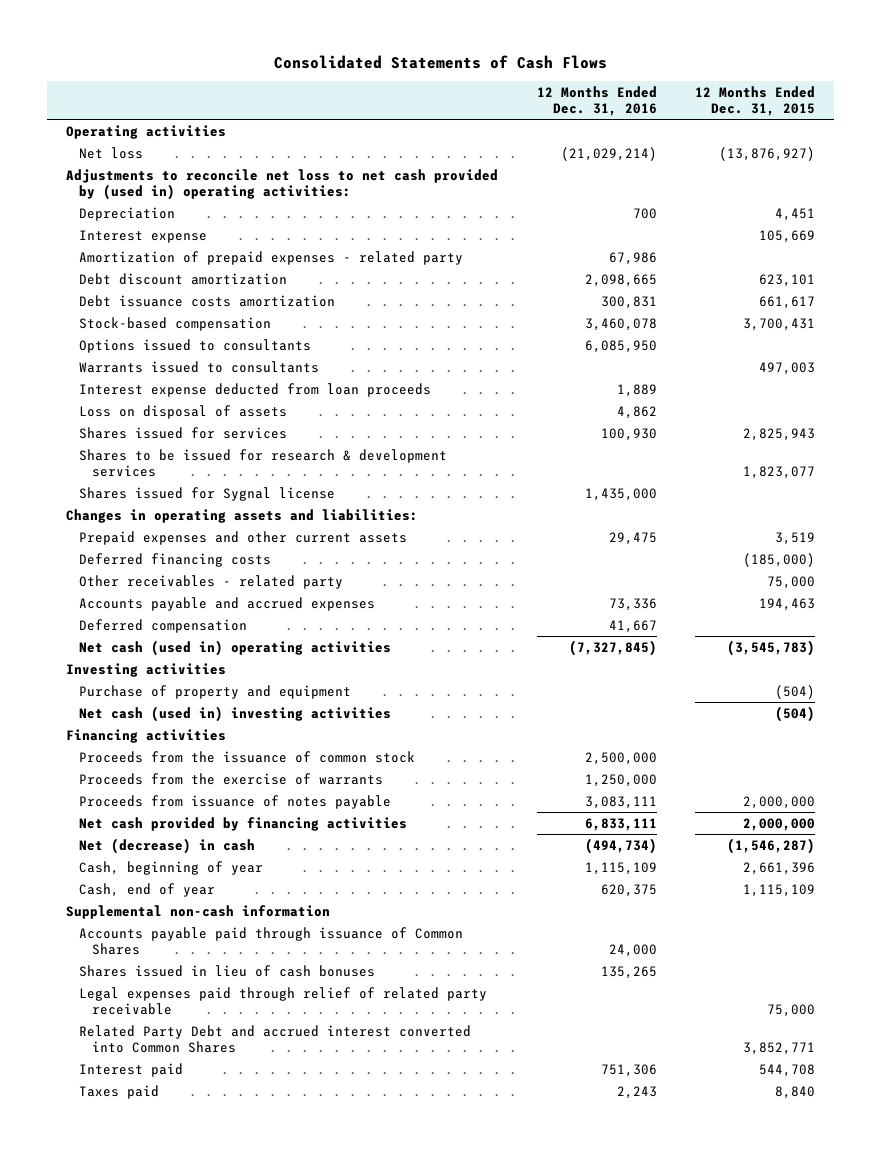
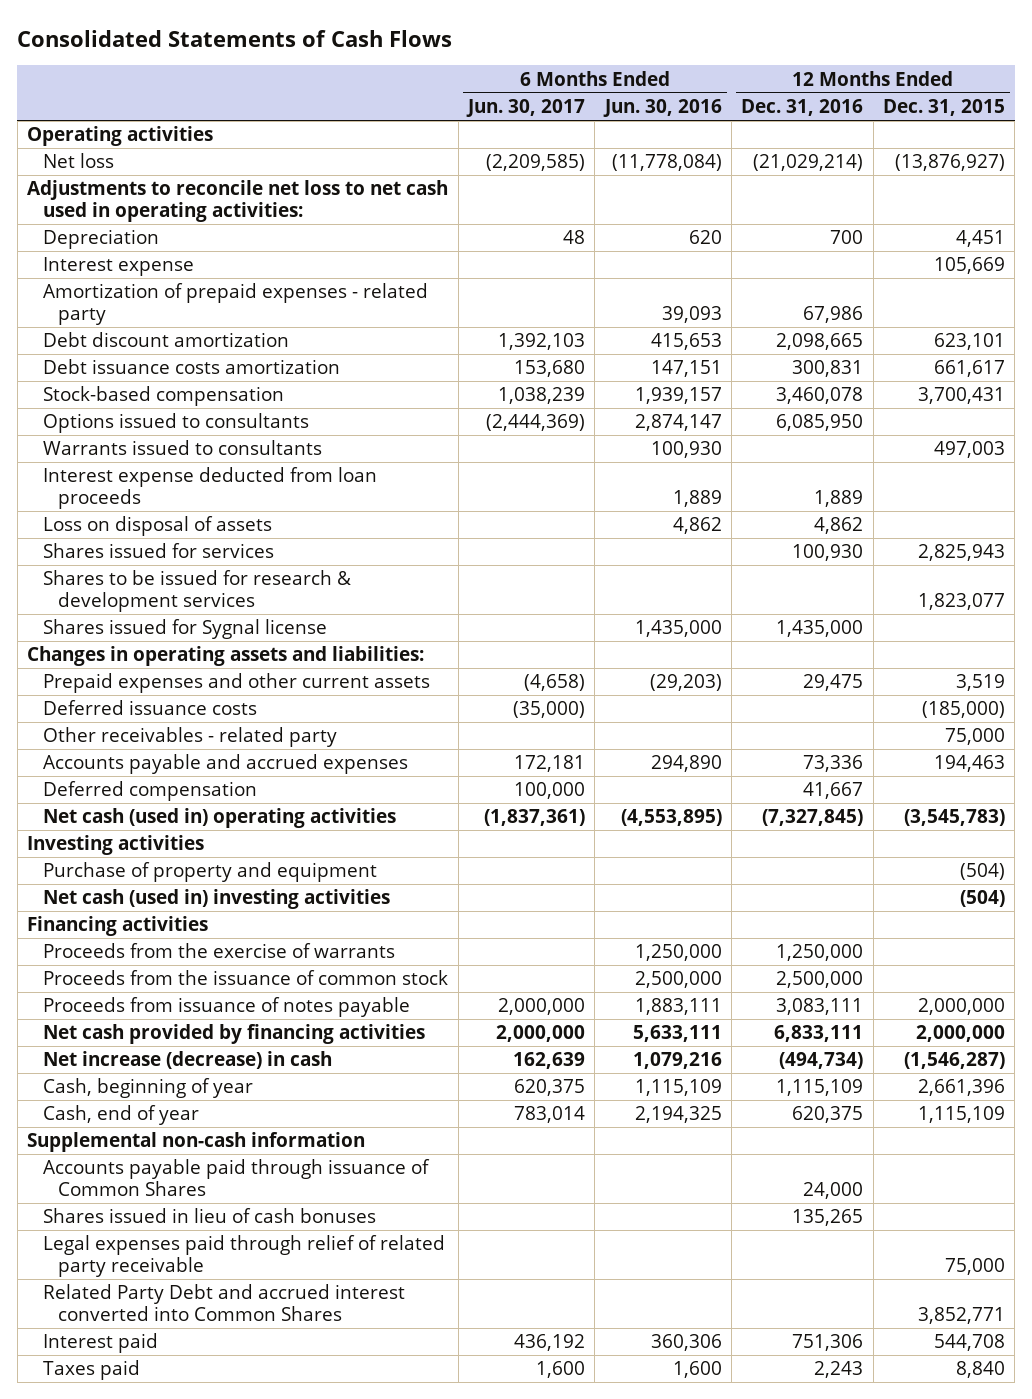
- | 12 Months Ended Dec. 31, 2016 | 12 Months Ended Dec. 31, 2015
+ | 6 Months Ended Jun. 30, 2017 | 6 Months Ended Jun. 30, 2016 | 12 Months Ended Dec. 31, 2016 | 12 Months Ended Dec. 31, 2015
- Adjustments to reconcile net loss to net cash provided by (used in) operating activities:
+ Adjustments to reconcile net loss to net cash used in operating activities:
- Deferred financing costs | | (185,000)
+ Deferred issuance costs | (35,000) | | | (185,000)
moved down: Proceeds from the issuance of common stock | | 2,500,000 | 2,500,000 |
- Net (decrease) in cash | (494,734) | (1,546,287)
+ Net increase (decrease) in cash | 162,639 | 1,079,216 | (494,734) | (1,546,287)

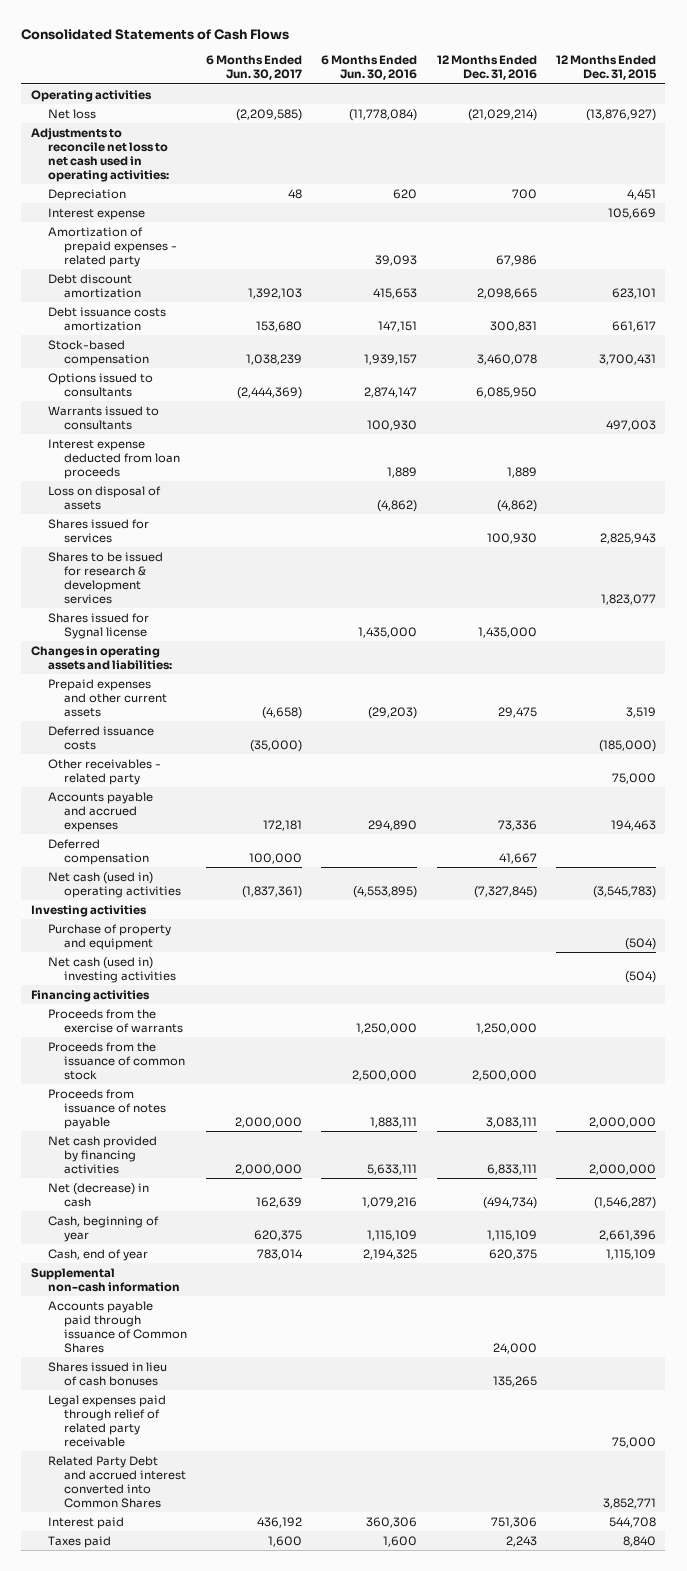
- Loss on disposal of assets | | 4,862 | 4,862 |
+ Loss on disposal of assets | | (4,862) | (4,862) |
- Net increase (decrease) in cash | 162,639 | 1,079,216 | (494,734) | (1,546,287)
+ Net (decrease) in cash | 162,639 | 1,079,216 | (494,734) | (1,546,287)

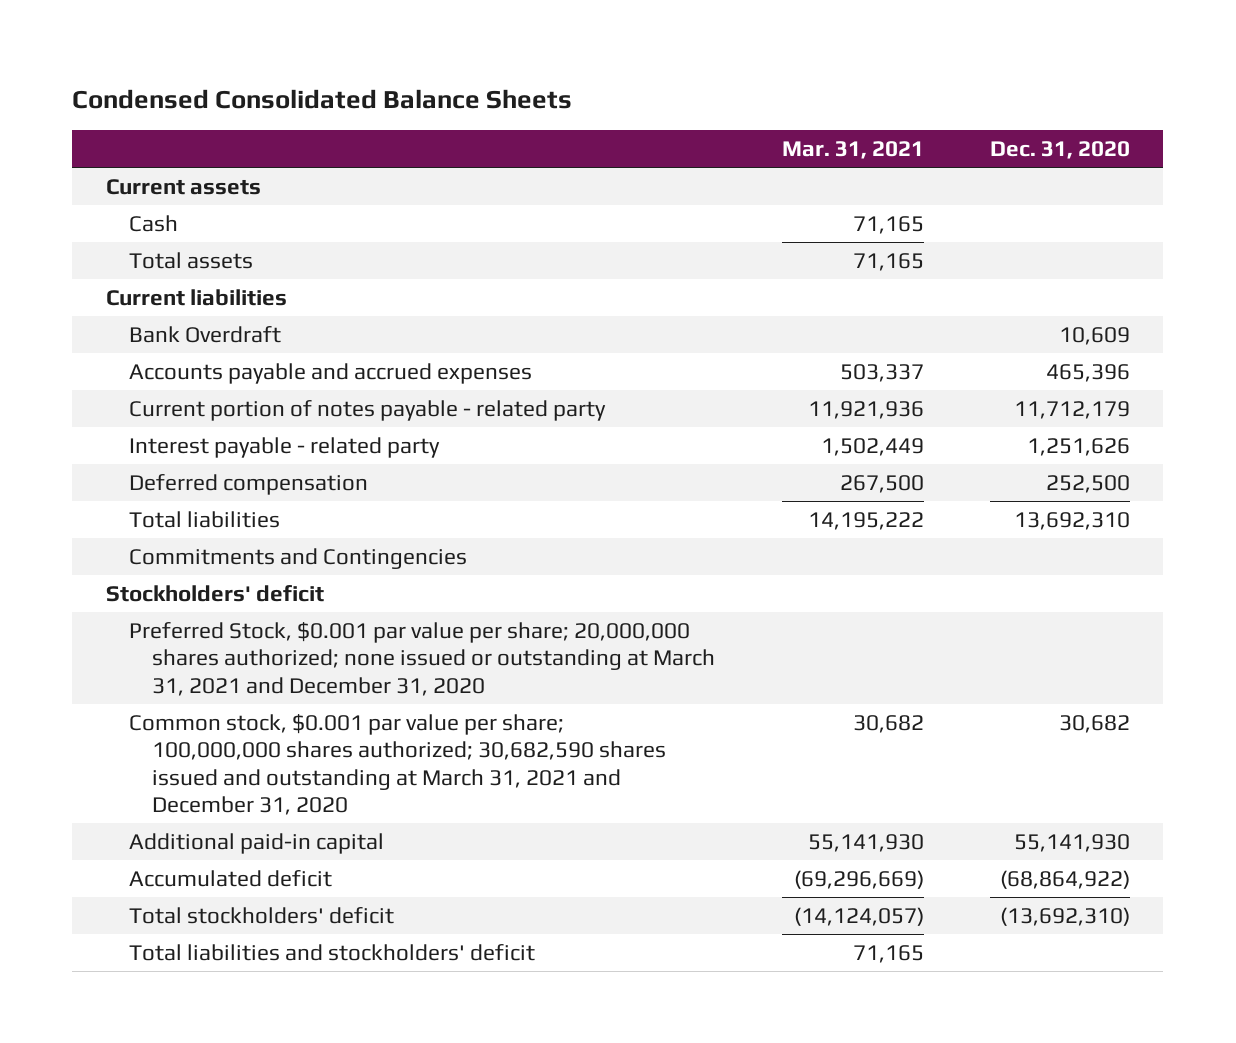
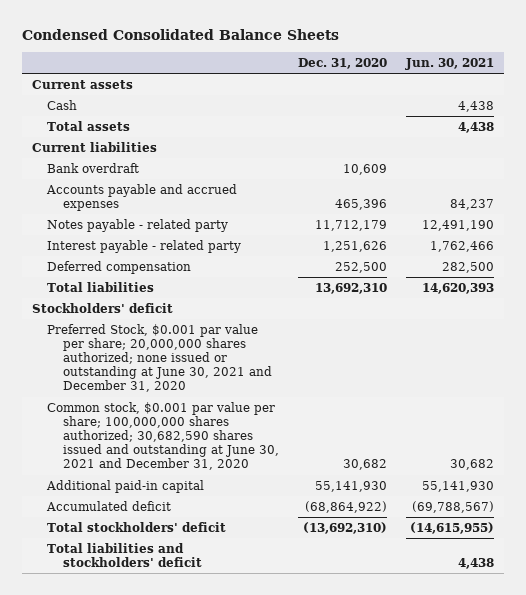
- | Mar. 31, 2021 | Dec. 31, 2020
+ | Dec. 31, 2020 | Jun. 30, 2021
- Bank Overdraft | | 10,609
+ Bank overdraft | 10,609 |
- Current portion of notes payable - related party | 11,921,936 | 11,712,179
+ Notes payable - related party | 11,712,179 | 12,491,190
- Commitments and Contingencies
- Preferred Stock, $0.001 par value per share; 20,000,000 shares authorized; none issued or outstanding at March 31, 2021 and December 31, 2020
- Common stock, $0.001 par value per share; 100,000,000 shares authorized; 30,682,590 shares issued and outstanding at March 31, 2021 and December 31, 2020 | 30,682 | 30,682
+ Preferred Stock, $0.001 par value per share; 20,000,000 shares authorized; none issued or outstanding at June 30, 2021 and December 31, 2020
+ Common stock, $0.001 par value per share; 100,000,000 shares authorized; 30,682,590 shares issued and outstanding at June 30, 2021 and December 31, 2020 | 30,682 | 30,682

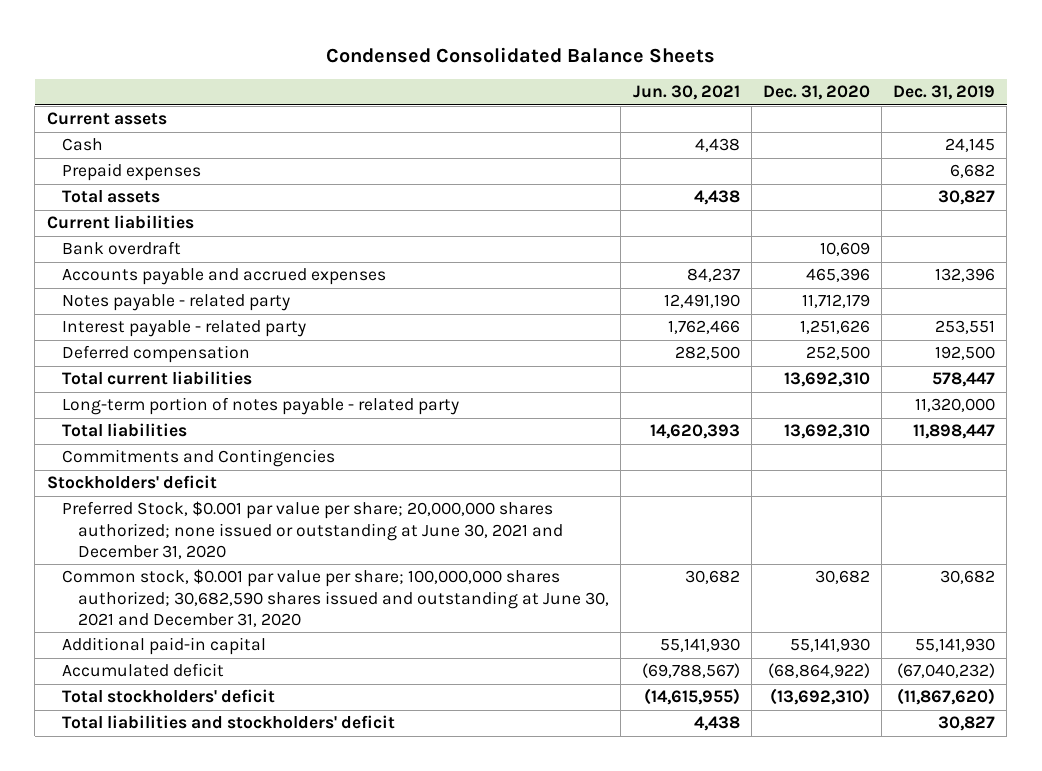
- | Dec. 31, 2020 | Jun. 30, 2021
+ | Jun. 30, 2021 | Dec. 31, 2020 | Dec. 31, 2019
+ Prepaid expenses | | | 6,682
+ Total current liabilities | | 13,692,310 | 578,447
+ Long-term portion of notes payable - related party | | | 11,320,000
+ Commitments and Contingencies

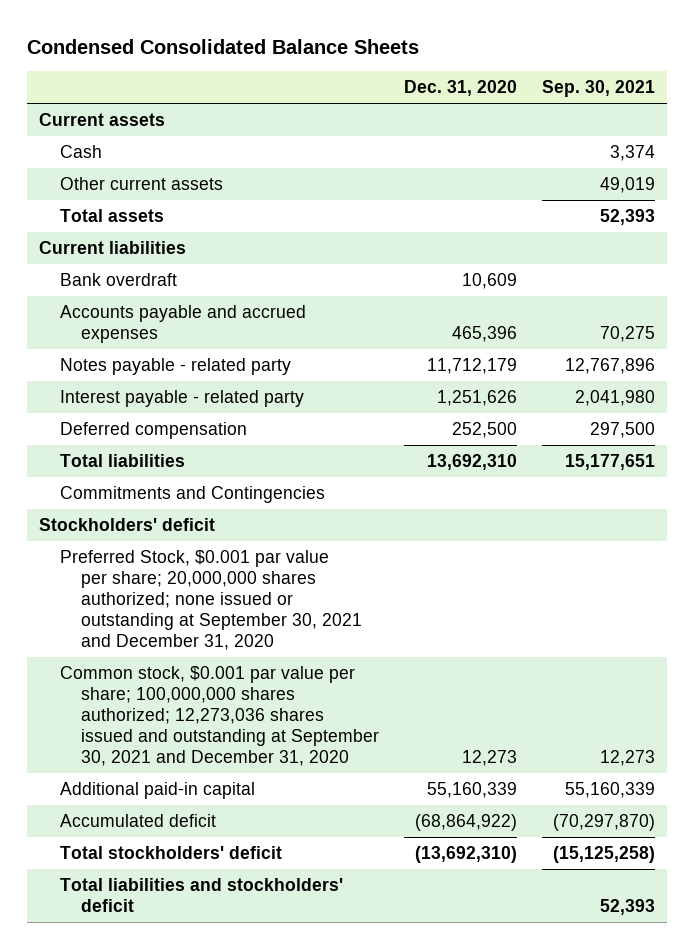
- | Jun. 30, 2021 | Dec. 31, 2020 | Dec. 31, 2019
+ | Dec. 31, 2020 | Sep. 30, 2021
- Prepaid expenses | | | 6,682
+ Other current assets | | 49,019
- Total current liabilities | | 13,692,310 | 578,447
- Long-term portion of notes payable - related party | | | 11,320,000
- Preferred Stock, $0.001 par value per share; 20,000,000 shares authorized; none issued or outstanding at June 30, 2021 and December 31, 2020
- Common stock, $0.001 par value per share; 100,000,000 shares authorized; 30,682,590 shares issued and outstanding at June 30, 2021 and December 31, 2020 | 30,682 | 30,682 | 30,682
- Additional paid-in capital | 55,141,930 | 55,141,930 | 55,141,930
+ Preferred Stock, $0.001 par value per share; 20,000,000 shares authorized; none issued or outstanding at September 30, 2021 and December 31, 2020
+ Common stock, $0.001 par value per share; 100,000,000 shares authorized; 12,273,036 shares issued and outstanding at September 30, 2021 and December 31, 2020 | 12,273 | 12,273
+ Additional paid-in capital | 55,160,339 | 55,160,339

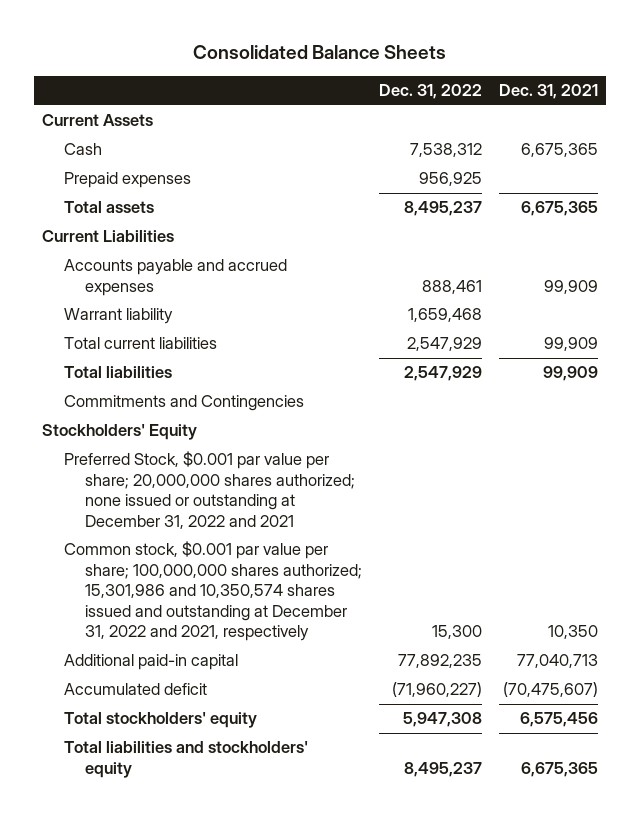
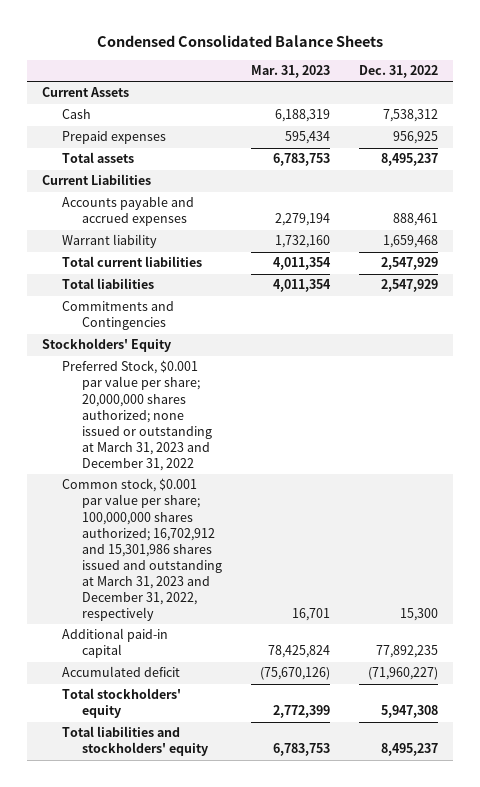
- Consolidated Balance Sheets
+ Condensed Consolidated Balance Sheets
- | Dec. 31, 2022 | Dec. 31, 2021
+ | Mar. 31, 2023 | Dec. 31, 2022
- Preferred Stock, $0.001 par value per share; 20,000,000 shares authorized; none issued or outstanding at December 31, 2022 and 2021
- Common stock, $0.001 par value per share; 100,000,000 shares authorized; 15,301,986 and 10,350,574 shares issued and outstanding at December 31, 2022 and 2021, respectively | 15,300 | 10,350
+ Preferred Stock, $0.001 par value per share; 20,000,000 shares authorized; none issued or outstanding at March 31, 2023 and December 31, 2022
+ Common stock, $0.001 par value per share; 100,000,000 shares authorized; 16,702,912 and 15,301,986 shares issued and outstanding at March 31, 2023 and December 31, 2022, respectively | 16,701 | 15,300

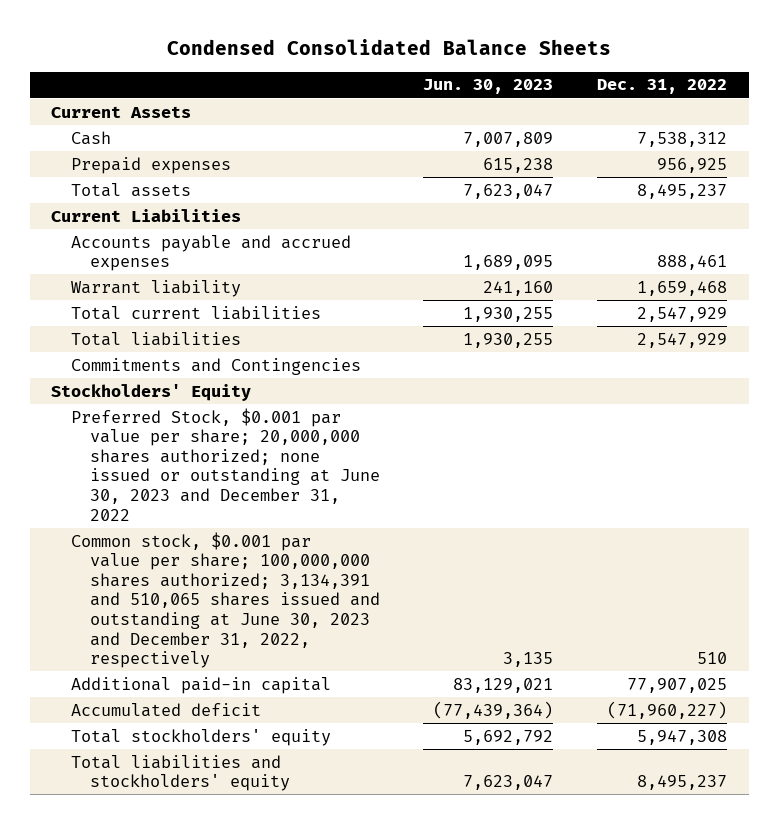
- | Mar. 31, 2023 | Dec. 31, 2022
+ | Jun. 30, 2023 | Dec. 31, 2022
- Preferred Stock, $0.001 par value per share; 20,000,000 shares authorized; none issued or outstanding at March 31, 2023 and December 31, 2022
- Common stock, $0.001 par value per share; 100,000,000 shares authorized; 16,702,912 and 15,301,986 shares issued and outstanding at March 31, 2023 and December 31, 2022, respectively | 16,701 | 15,300
- Additional paid-in capital | 78,425,824 | 77,892,235
+ Preferred Stock, $0.001 par value per share; 20,000,000 shares authorized; none issued or outstanding at June 30, 2023 and December 31, 2022
+ Common stock, $0.001 par value per share; 100,000,000 shares authorized; 3,134,391 and 510,065 shares issued and outstanding at June 30, 2023 and December 31, 2022, respectively | 3,135 | 510
+ Additional paid-in capital | 83,129,021 | 77,907,025

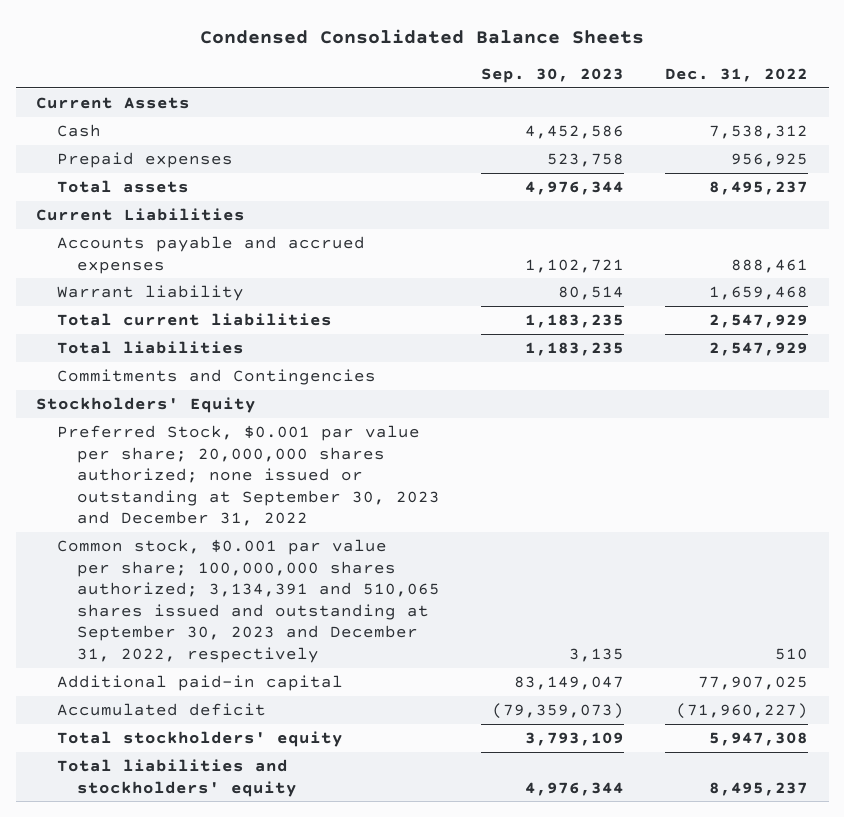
- | Jun. 30, 2023 | Dec. 31, 2022
+ | Sep. 30, 2023 | Dec. 31, 2022
- Preferred Stock, $0.001 par value per share; 20,000,000 shares authorized; none issued or outstanding at June 30, 2023 and December 31, 2022
- Common stock, $0.001 par value per share; 100,000,000 shares authorized; 3,134,391 and 510,065 shares issued and outstanding at June 30, 2023 and December 31, 2022, respectively | 3,135 | 510
+ Preferred Stock, $0.001 par value per share; 20,000,000 shares authorized; none issued or outstanding at September 30, 2023 and December 31, 2022
+ Common stock, $0.001 par value per share; 100,000,000 shares authorized; 3,134,391 and 510,065 shares issued and outstanding at September 30, 2023 and December 31, 2022, respectively | 3,135 | 510

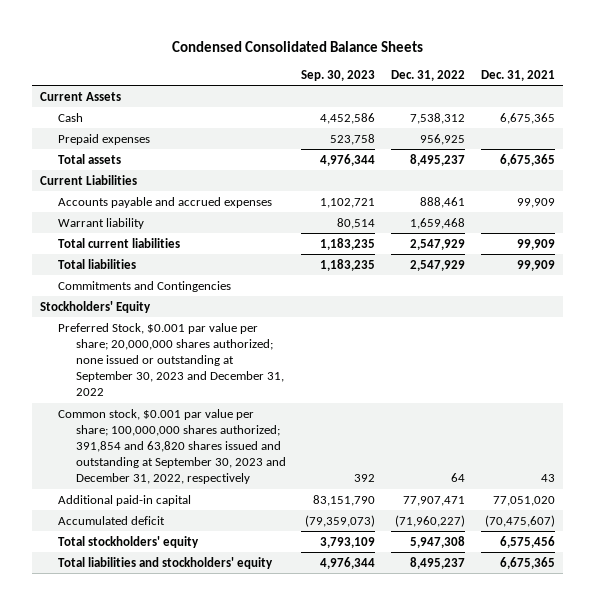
- | Sep. 30, 2023 | Dec. 31, 2022
+ | Sep. 30, 2023 | Dec. 31, 2022 | Dec. 31, 2021
- Common stock, $0.001 par value per share; 100,000,000 shares authorized; 3,134,391 and 510,065 shares issued and outstanding at September 30, 2023 and December 31, 2022, respectively | 3,135 | 510
- Additional paid-in capital | 83,149,047 | 77,907,025
+ Common stock, $0.001 par value per share; 100,000,000 shares authorized; 391,854 and 63,820 shares issued and outstanding at September 30, 2023 and December 31, 2022, respectively | 392 | 64 | 43
+ Additional paid-in capital | 83,151,790 | 77,907,471 | 77,051,020

